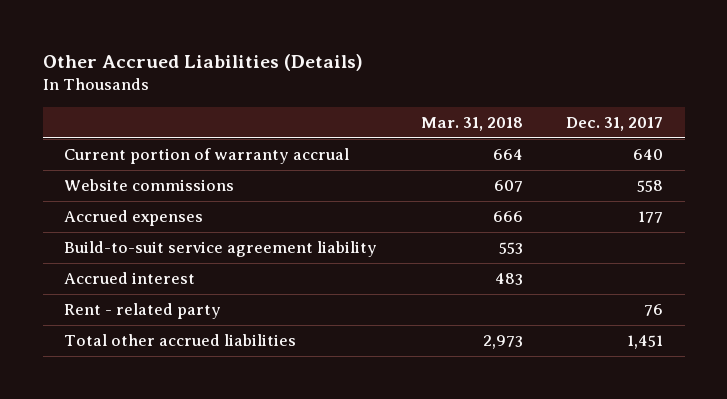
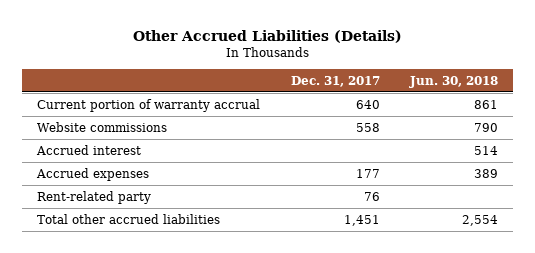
- | Mar. 31, 2018 | Dec. 31, 2017
+ | Dec. 31, 2017 | Jun. 30, 2018
- Build-to-suit service agreement liability | 553 |
- Rent - related party | | 76
moved down: Accrued expenses | 177 | 389
+ Rent-related party | 76 |

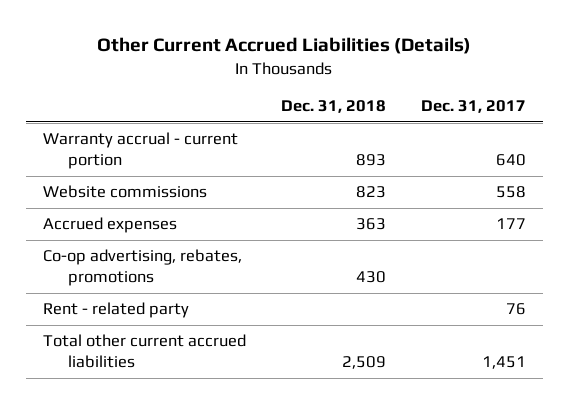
- Other Accrued Liabilities (Details)
+ Other Current Accrued Liabilities (Details)
- | Dec. 31, 2017 | Jun. 30, 2018
+ | Dec. 31, 2018 | Dec. 31, 2017
- Current portion of warranty accrual | 640 | 861
+ Warranty accrual - current portion | 893 | 640
- Accrued interest | | 514
- Rent-related party | 76 |
- Total other accrued liabilities | 1,451 | 2,554
+ Co-op advertising, rebates, promotions | 430 |
+ Rent - related party | | 76
+ Total other current accrued liabilities | 2,509 | 1,451

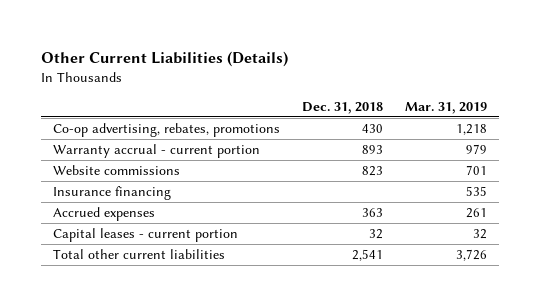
- Other Current Accrued Liabilities (Details)
+ Other Current Liabilities (Details)
- | Dec. 31, 2018 | Dec. 31, 2017
+ | Dec. 31, 2018 | Mar. 31, 2019
moved up: Co-op advertising, rebates, promotions | 430 | 1,218
+ Insurance financing | | 535
- Rent - related party | | 76
- Total other current accrued liabilities | 2,509 | 1,451
+ Capital leases - current portion | 32 | 32
+ Total other current liabilities | 2,541 | 3,726

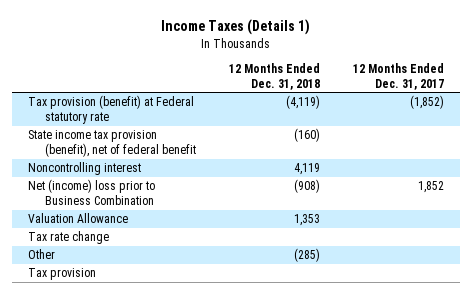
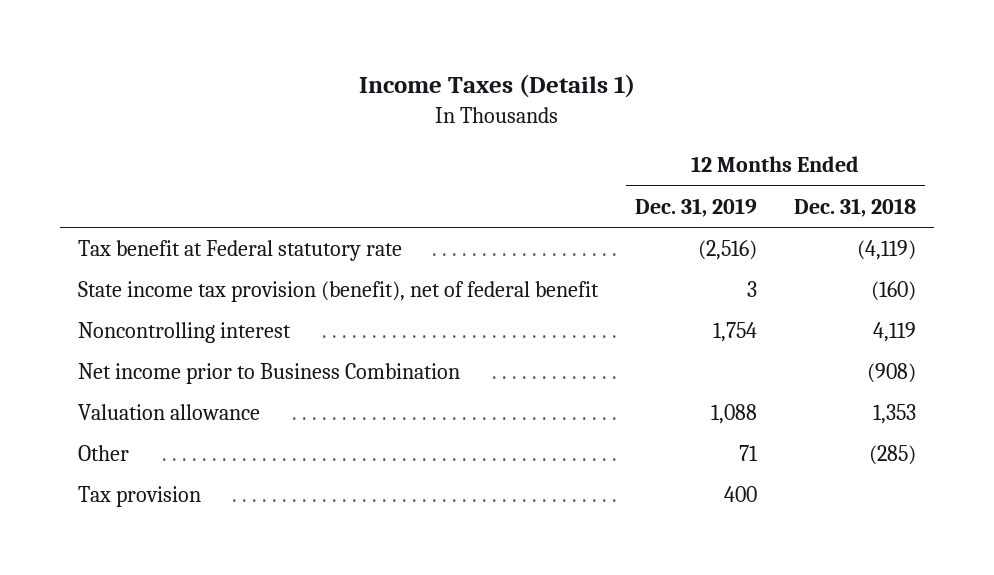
- | 12 Months Ended Dec. 31, 2018 | 12 Months Ended Dec. 31, 2017
+ | 12 Months Ended Dec. 31, 2019 | 12 Months Ended Dec. 31, 2018
- Tax provision (benefit) at Federal statutory rate | (4,119) | (1,852)
+ Tax benefit at Federal statutory rate | (2,516) | (4,119)
- Net (income) loss prior to Business Combination | (908) | 1,852
- Valuation Allowance | 1,353 |
- Tax rate change
+ Net income prior to Business Combination | | (908)
+ Valuation allowance | 1,088 | 1,353

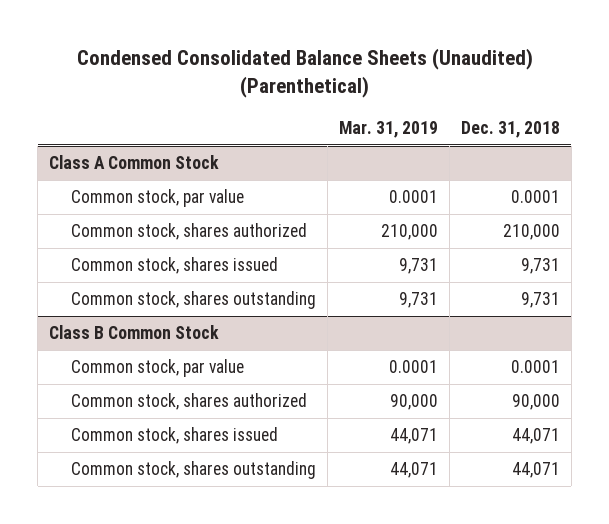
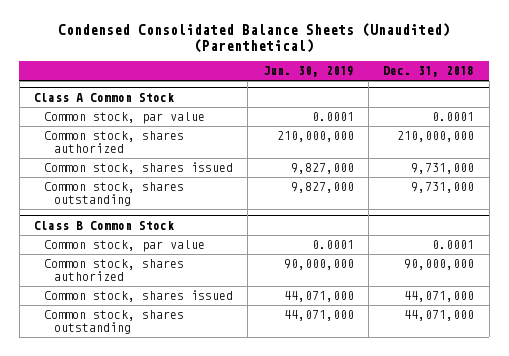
- | Mar. 31, 2019 | Dec. 31, 2018
+ | Jun. 30, 2019 | Dec. 31, 2018
@ Class A Common Stock
- Common stock, shares authorized | 210,000 | 210,000
- Common stock, shares issued | 9,731 | 9,731
- Common stock, shares outstanding | 9,731 | 9,731
+ Common stock, shares authorized | 210,000,000 | 210,000,000
+ Common stock, shares issued | 9,827,000 | 9,731,000
+ Common stock, shares outstanding | 9,827,000 | 9,731,000
@ Class B Common Stock
- Common stock, shares authorized | 90,000 | 90,000
- Common stock, shares issued | 44,071 | 44,071
- Common stock, shares outstanding | 44,071 | 44,071
+ Common stock, shares authorized | 90,000,000 | 90,000,000
+ Common stock, shares issued | 44,071,000 | 44,071,000
+ Common stock, shares outstanding | 44,071,000 | 44,071,000

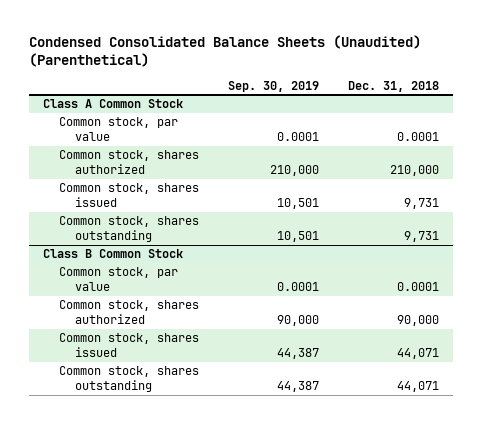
- | Jun. 30, 2019 | Dec. 31, 2018
+ | Sep. 30, 2019 | Dec. 31, 2018
@ Class A Common Stock
- Common stock, shares authorized | 210,000,000 | 210,000,000
- Common stock, shares issued | 9,827,000 | 9,731,000
- Common stock, shares outstanding | 9,827,000 | 9,731,000
+ Common stock, shares authorized | 210,000 | 210,000
+ Common stock, shares issued | 10,501 | 9,731
+ Common stock, shares outstanding | 10,501 | 9,731
@ Class B Common Stock
- Common stock, shares authorized | 90,000,000 | 90,000,000
- Common stock, shares issued | 44,071,000 | 44,071,000
- Common stock, shares outstanding | 44,071,000 | 44,071,000
+ Common stock, shares authorized | 90,000 | 90,000
+ Common stock, shares issued | 44,387 | 44,071
+ Common stock, shares outstanding | 44,387 | 44,071

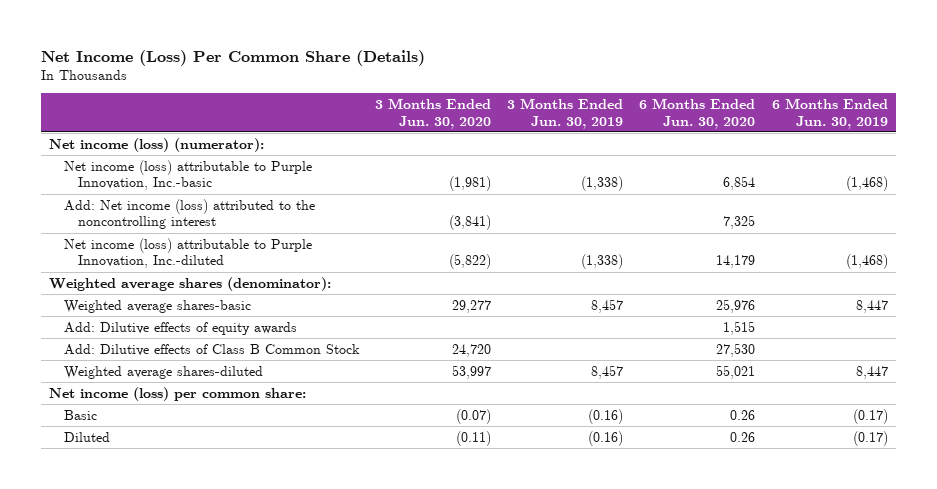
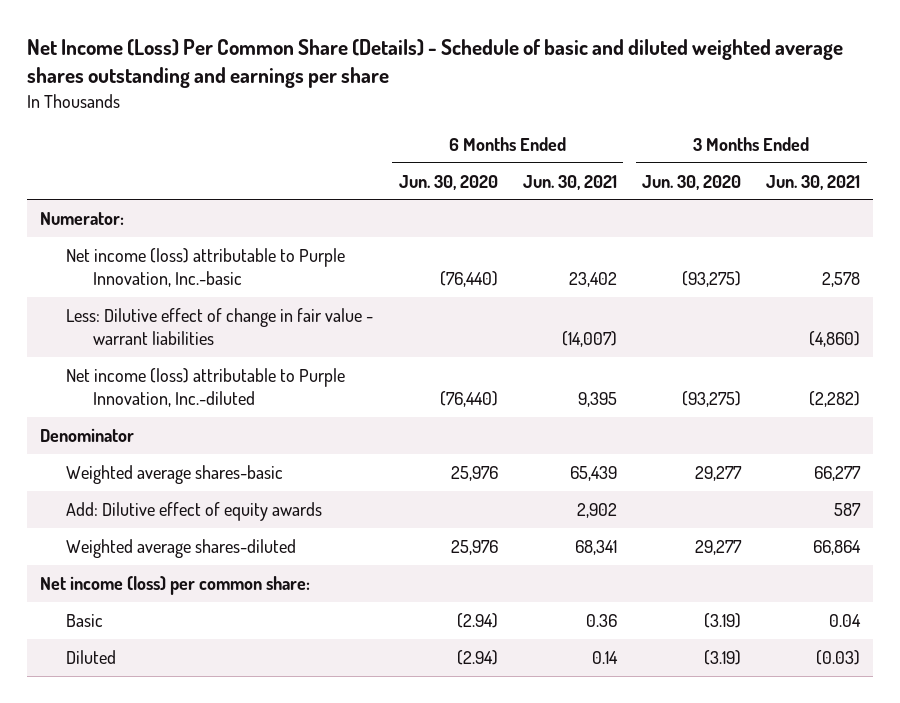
- Net Income (Loss) Per Common Share (Details)
+ Net Income (Loss) Per Common Share (Details) - Schedule of basic and diluted weighted average shares outstanding and earnings per share
- | 3 Months Ended Jun. 30, 2020 | 3 Months Ended Jun. 30, 2019 | 6 Months Ended Jun. 30, 2020 | 6 Months Ended Jun. 30, 2019
+ | 6 Months Ended Jun. 30, 2020 | 6 Months Ended Jun. 30, 2021 | 3 Months Ended Jun. 30, 2020 | 3 Months Ended Jun. 30, 2021
- Net income (loss) (numerator):
- Net income (loss) attributable to Purple Innovation, Inc.-basic | (1,981) | (1,338) | 6,854 | (1,468)
- Add: Net income (loss) attributed to the noncontrolling interest | (3,841) | | 7,325 |
- Net income (loss) attributable to Purple Innovation, Inc.-diluted | (5,822) | (1,338) | 14,179 | (1,468)
- Weighted average shares (denominator):
+ Numerator:
+ Net income (loss) attributable to Purple Innovation, Inc.-basic | (76,440) | 23,402 | (93,275) | 2,578
+ Less: Dilutive effect of change in fair value - warrant liabilities | | (14,007) | | (4,860)
+ Net income (loss) attributable to Purple Innovation, Inc.-diluted | (76,440) | 9,395 | (93,275) | (2,282)
+ Denominator
- Add: Dilutive effects of equity awards | | | 1,515 |
- Add: Dilutive effects of Class B Common Stock | 24,720 | | 27,530 |
- Weighted average shares-diluted | 53,997 | 8,457 | 55,021 | 8,447
+ Add: Dilutive effect of equity awards | | 2,902 | | 587
+ Weighted average shares-diluted | 25,976 | 68,341 | 29,277 | 66,864
- Basic | (0.07) | (0.16) | 0.26 | (0.17)
- Diluted | (0.11) | (0.16) | 0.26 | (0.17)
+ Basic | (2.94) | 0.36 | (3.19) | 0.04
+ Diluted | (2.94) | 0.14 | (3.19) | (0.03)

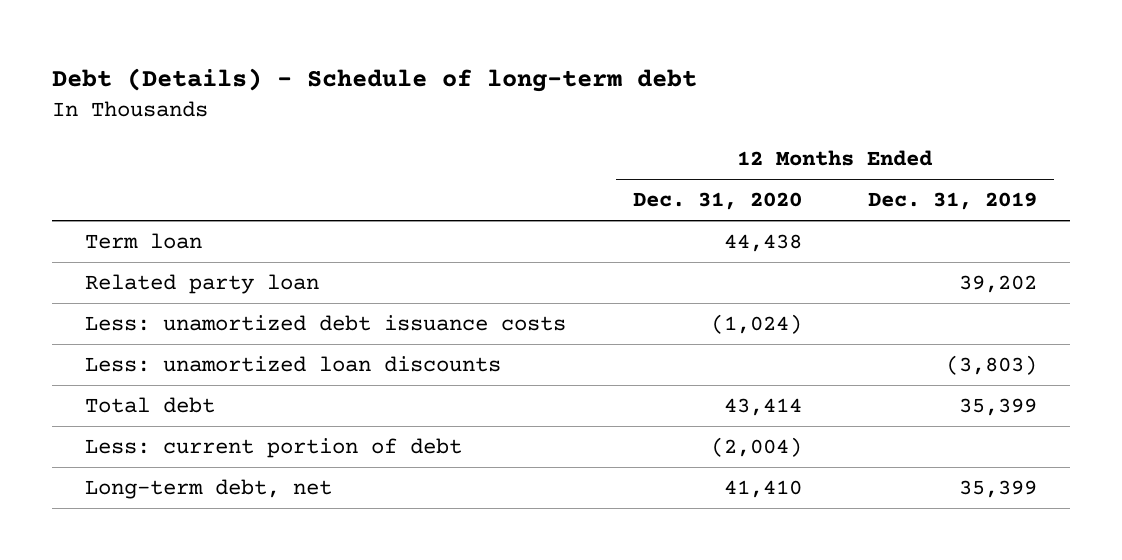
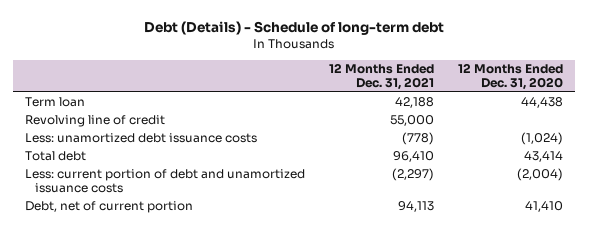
- | 12 Months Ended Dec. 31, 2020 | 12 Months Ended Dec. 31, 2019
+ | 12 Months Ended Dec. 31, 2021 | 12 Months Ended Dec. 31, 2020
- Related party loan | | 39,202
+ Revolving line of credit | 55,000 |
- Less: unamortized loan discounts | | (3,803)
- Less: current portion of debt | (2,004) |
- Long-term debt, net | 41,410 | 35,399
+ Less: current portion of debt and unamortized issuance costs | (2,297) | (2,004)
+ Debt, net of current portion | 94,113 | 41,410

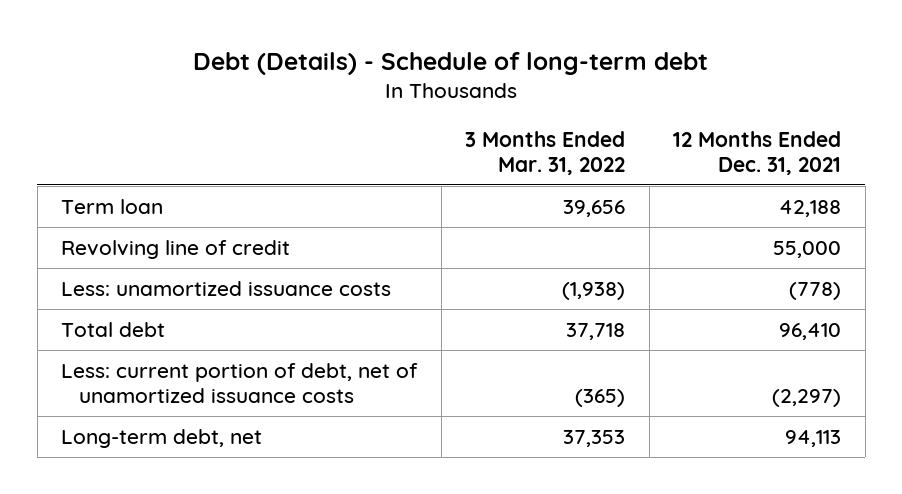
- | 12 Months Ended Dec. 31, 2021 | 12 Months Ended Dec. 31, 2020
+ | 3 Months Ended Mar. 31, 2022 | 12 Months Ended Dec. 31, 2021
- Less: unamortized debt issuance costs | (778) | (1,024)
+ Less: unamortized issuance costs | (1,938) | (778)
- Less: current portion of debt and unamortized issuance costs | (2,297) | (2,004)
- Debt, net of current portion | 94,113 | 41,410
+ Less: current portion of debt, net of unamortized issuance costs | (365) | (2,297)
+ Long-term debt, net | 37,353 | 94,113

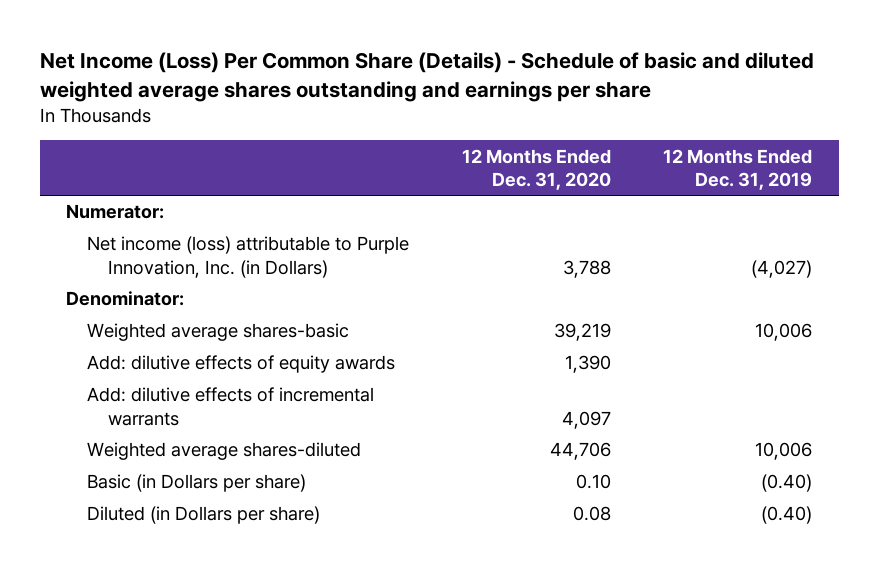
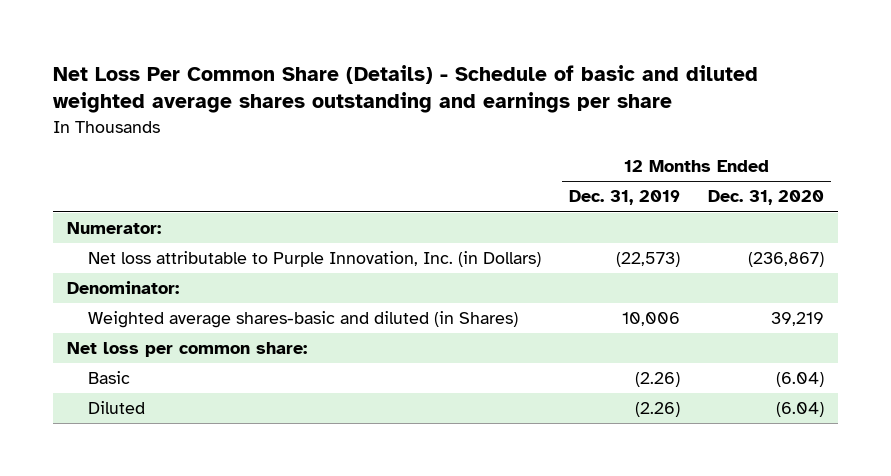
- Net Income (Loss) Per Common Share (Details) - Schedule of basic and diluted weighted average shares outstanding and earnings per share
+ Net Loss Per Common Share (Details) - Schedule of basic and diluted weighted average shares outstanding and earnings per share
- | 12 Months Ended Dec. 31, 2020 | 12 Months Ended Dec. 31, 2019
+ | 12 Months Ended Dec. 31, 2019 | 12 Months Ended Dec. 31, 2020
- Net income (loss) attributable to Purple Innovation, Inc. (in Dollars) | 3,788 | (4,027)
+ Net loss attributable to Purple Innovation, Inc. (in Dollars) | (22,573) | (236,867)
- Weighted average shares-basic | 39,219 | 10,006
- Add: dilutive effects of equity awards | 1,390 |
- Add: dilutive effects of incremental warrants | 4,097 |
- Weighted average shares-diluted | 44,706 | 10,006
- Basic (in Dollars per share) | 0.10 | (0.40)
- Diluted (in Dollars per share) | 0.08 | (0.40)
+ Weighted average shares-basic and diluted (in Shares) | 10,006 | 39,219
+ Net loss per common share:
+ Basic | (2.26) | (6.04)
+ Diluted | (2.26) | (6.04)

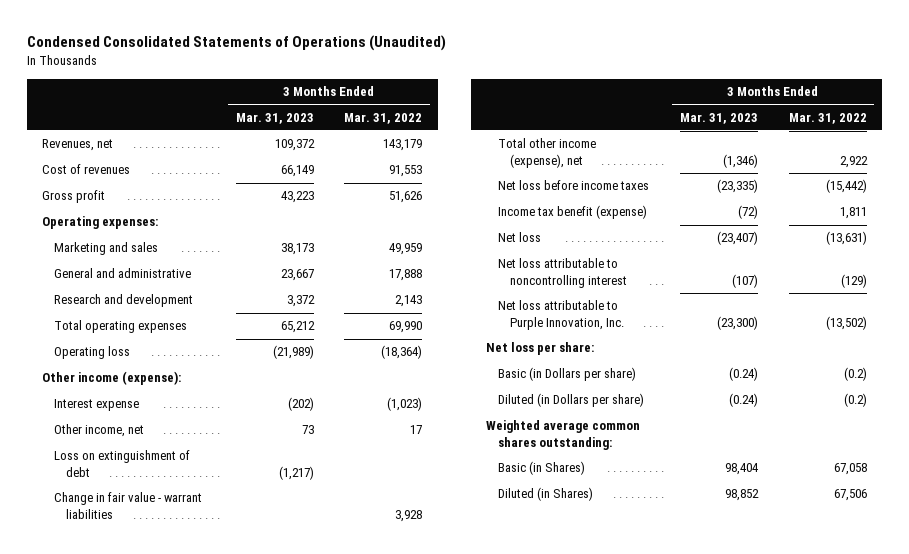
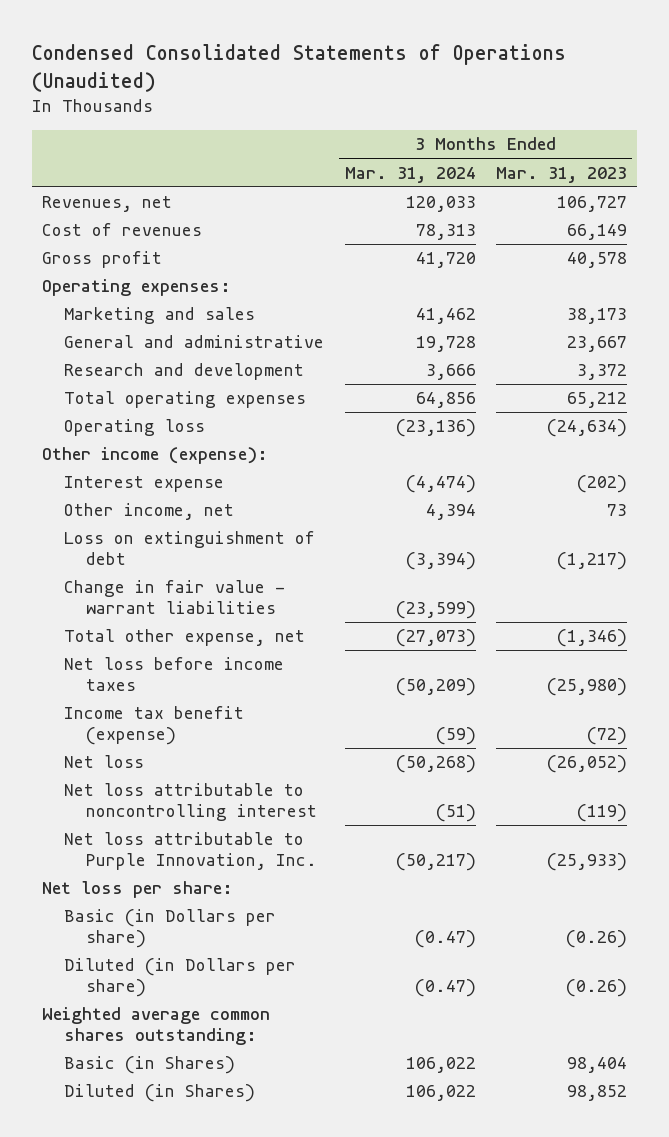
- | 3 Months Ended Mar. 31, 2023 | 3 Months Ended Mar. 31, 2022
+ | 3 Months Ended Mar. 31, 2024 | 3 Months Ended Mar. 31, 2023
- Revenues, net | 109,372 | 143,179
+ Revenues, net | 120,033 | 106,727
- Gross profit | 43,223 | 51,626
+ Gross profit | 41,720 | 40,578
- Operating loss | (21,989) | (18,364)
+ Operating loss | (23,136) | (24,634)
- Total other income (expense), net | (1,346) | 2,922
- Net loss before income taxes | (23,335) | (15,442)
+ Total other expense, net | (27,073) | (1,346)
+ Net loss before income taxes | (50,209) | (25,980)
- Net loss | (23,407) | (13,631)
- Net loss attributable to noncontrolling interest | (107) | (129)
- Net loss attributable to Purple Innovation, Inc. | (23,300) | (13,502)
+ Net loss | (50,268) | (26,052)
+ Net loss attributable to noncontrolling interest | (51) | (119)
+ Net loss attributable to Purple Innovation, Inc. | (50,217) | (25,933)
- Basic (in Dollars per share) | (0.24) | (0.2)
- Diluted (in Dollars per share) | (0.24) | (0.2)
+ Basic (in Dollars per share) | (0.47) | (0.26)
+ Diluted (in Dollars per share) | (0.47) | (0.26)

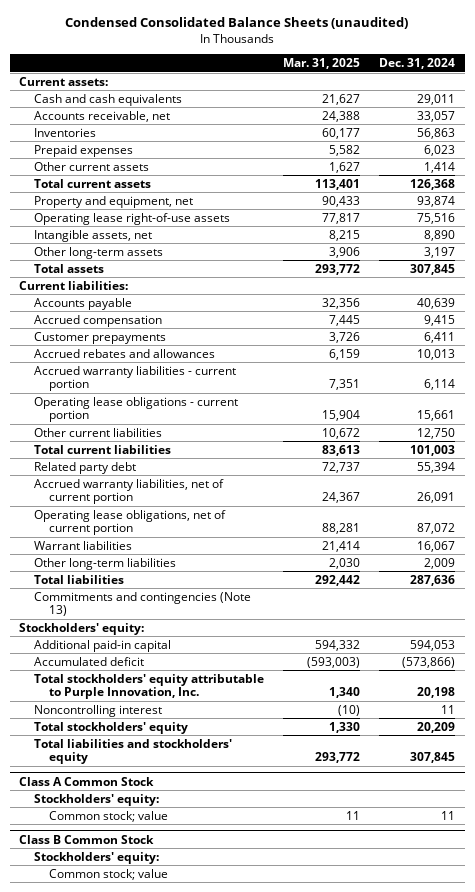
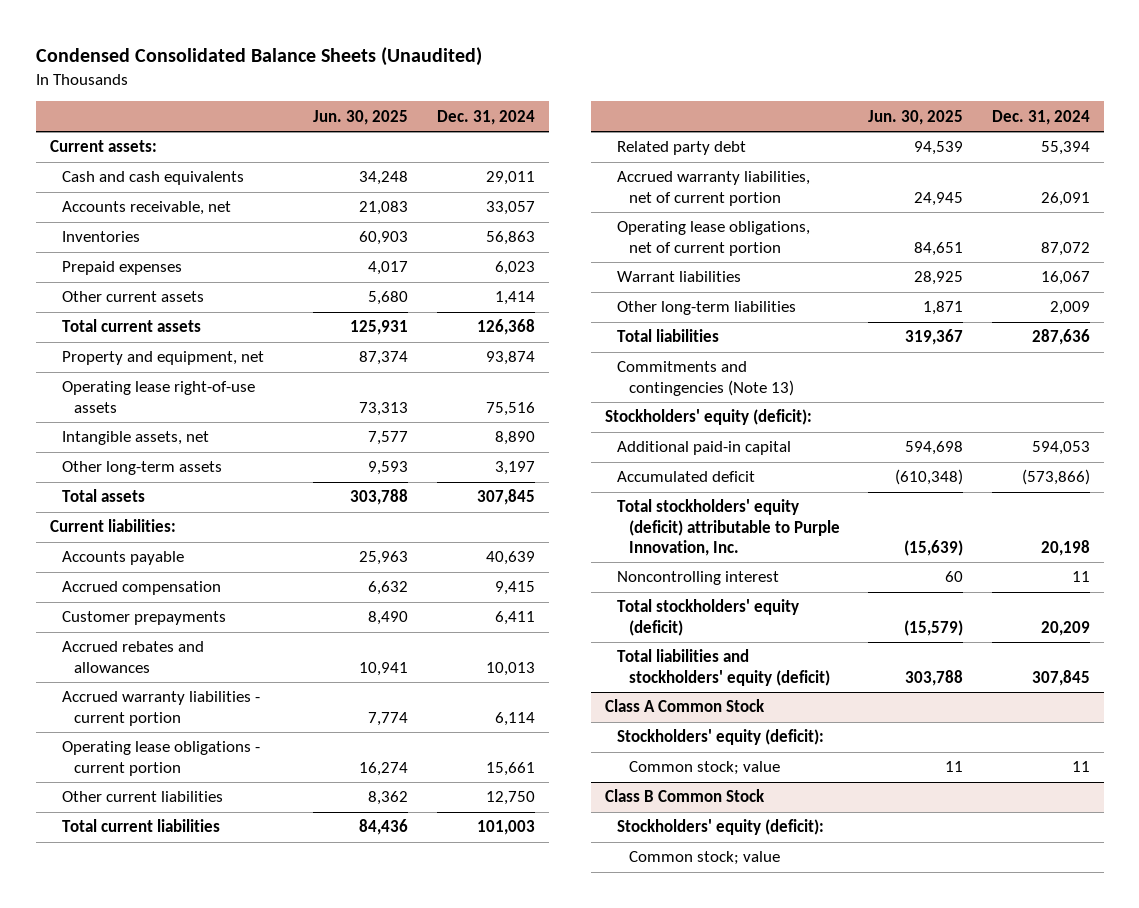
- Condensed Consolidated Balance Sheets (unaudited)
+ Condensed Consolidated Balance Sheets (Unaudited)
- | Mar. 31, 2025 | Dec. 31, 2024
+ | Jun. 30, 2025 | Dec. 31, 2024
- Stockholders' equity:
+ Stockholders' equity (deficit):
- Total stockholders' equity attributable to Purple Innovation, Inc. | 1,340 | 20,198
+ Total stockholders' equity (deficit) attributable to Purple Innovation, Inc. | (15,639) | 20,198
- Total stockholders' equity | 1,330 | 20,209
- Total liabilities and stockholders' equity | 293,772 | 307,845
+ Total stockholders' equity (deficit) | (15,579) | 20,209
+ Total liabilities and stockholders' equity (deficit) | 303,788 | 307,845
@ Class A Common Stock
- Stockholders' equity:
+ Stockholders' equity (deficit):
@ Class B Common Stock
- Stockholders' equity:
+ Stockholders' equity (deficit):

